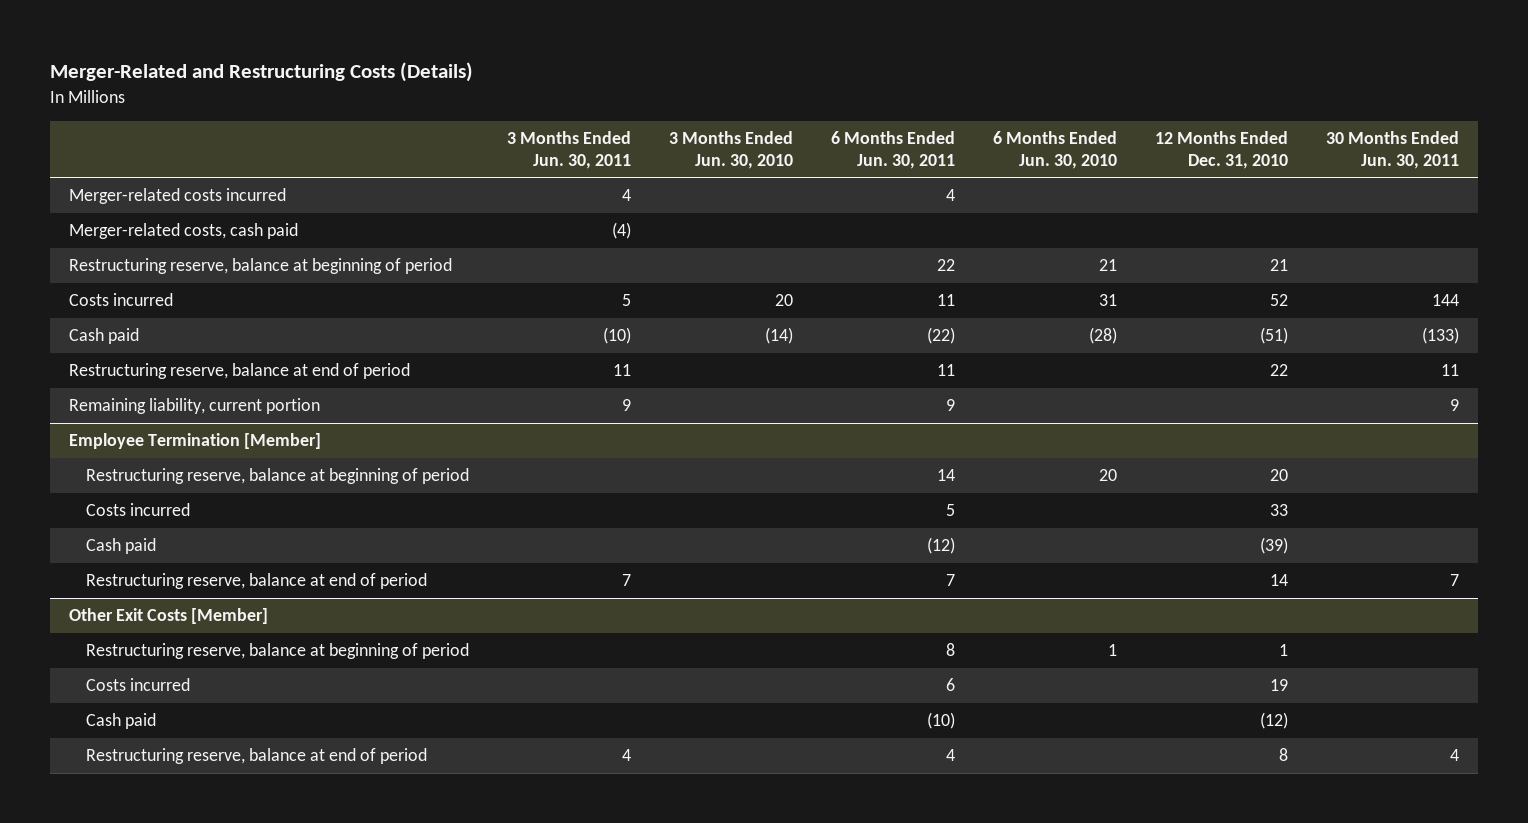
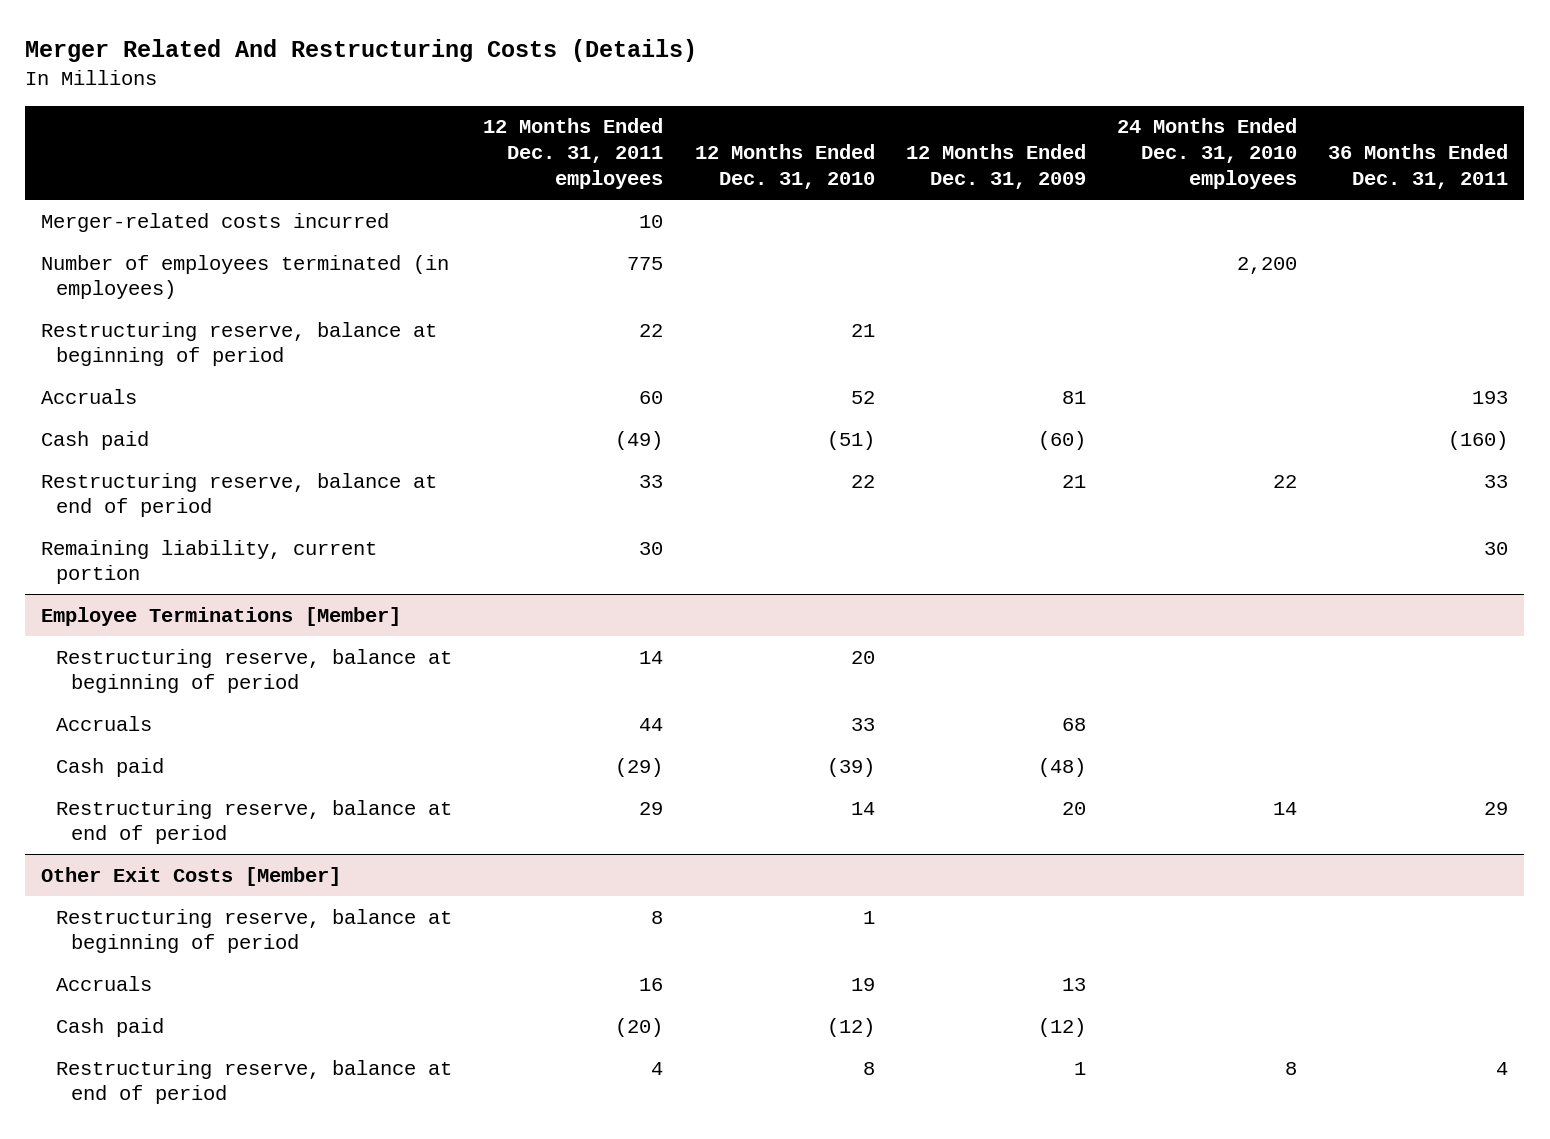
- Merger-Related and Restructuring Costs (Details)
+ Merger Related And Restructuring Costs (Details)
- | 3 Months Ended Jun. 30, 2011 | 3 Months Ended Jun. 30, 2010 | 6 Months Ended Jun. 30, 2011 | 6 Months Ended Jun. 30, 2010 | 12 Months Ended Dec. 31, 2010 | 30 Months Ended Jun. 30, 2011
+ | 12 Months Ended Dec. 31, 2011 employees | 12 Months Ended Dec. 31, 2010 | 12 Months Ended Dec. 31, 2009 | 24 Months Ended Dec. 31, 2010 employees | 36 Months Ended Dec. 31, 2011
- Merger-related costs, cash paid | (4) | | | | |
+ Number of employees terminated (in employees) | 775 | | | 2,200 |
- Costs incurred | 5 | 20 | 11 | 31 | 52 | 144
+ Accruals | 60 | 52 | 81 | | 193
- Employee Termination [Member]
+ Employee Terminations [Member]
- Costs incurred | | | 5 | | 33 |
+ Accruals | 44 | 33 | 68 | |
@ Other Exit Costs [Member]
- Costs incurred | | | 6 | | 19 |
+ Accruals | 16 | 19 | 13 | |

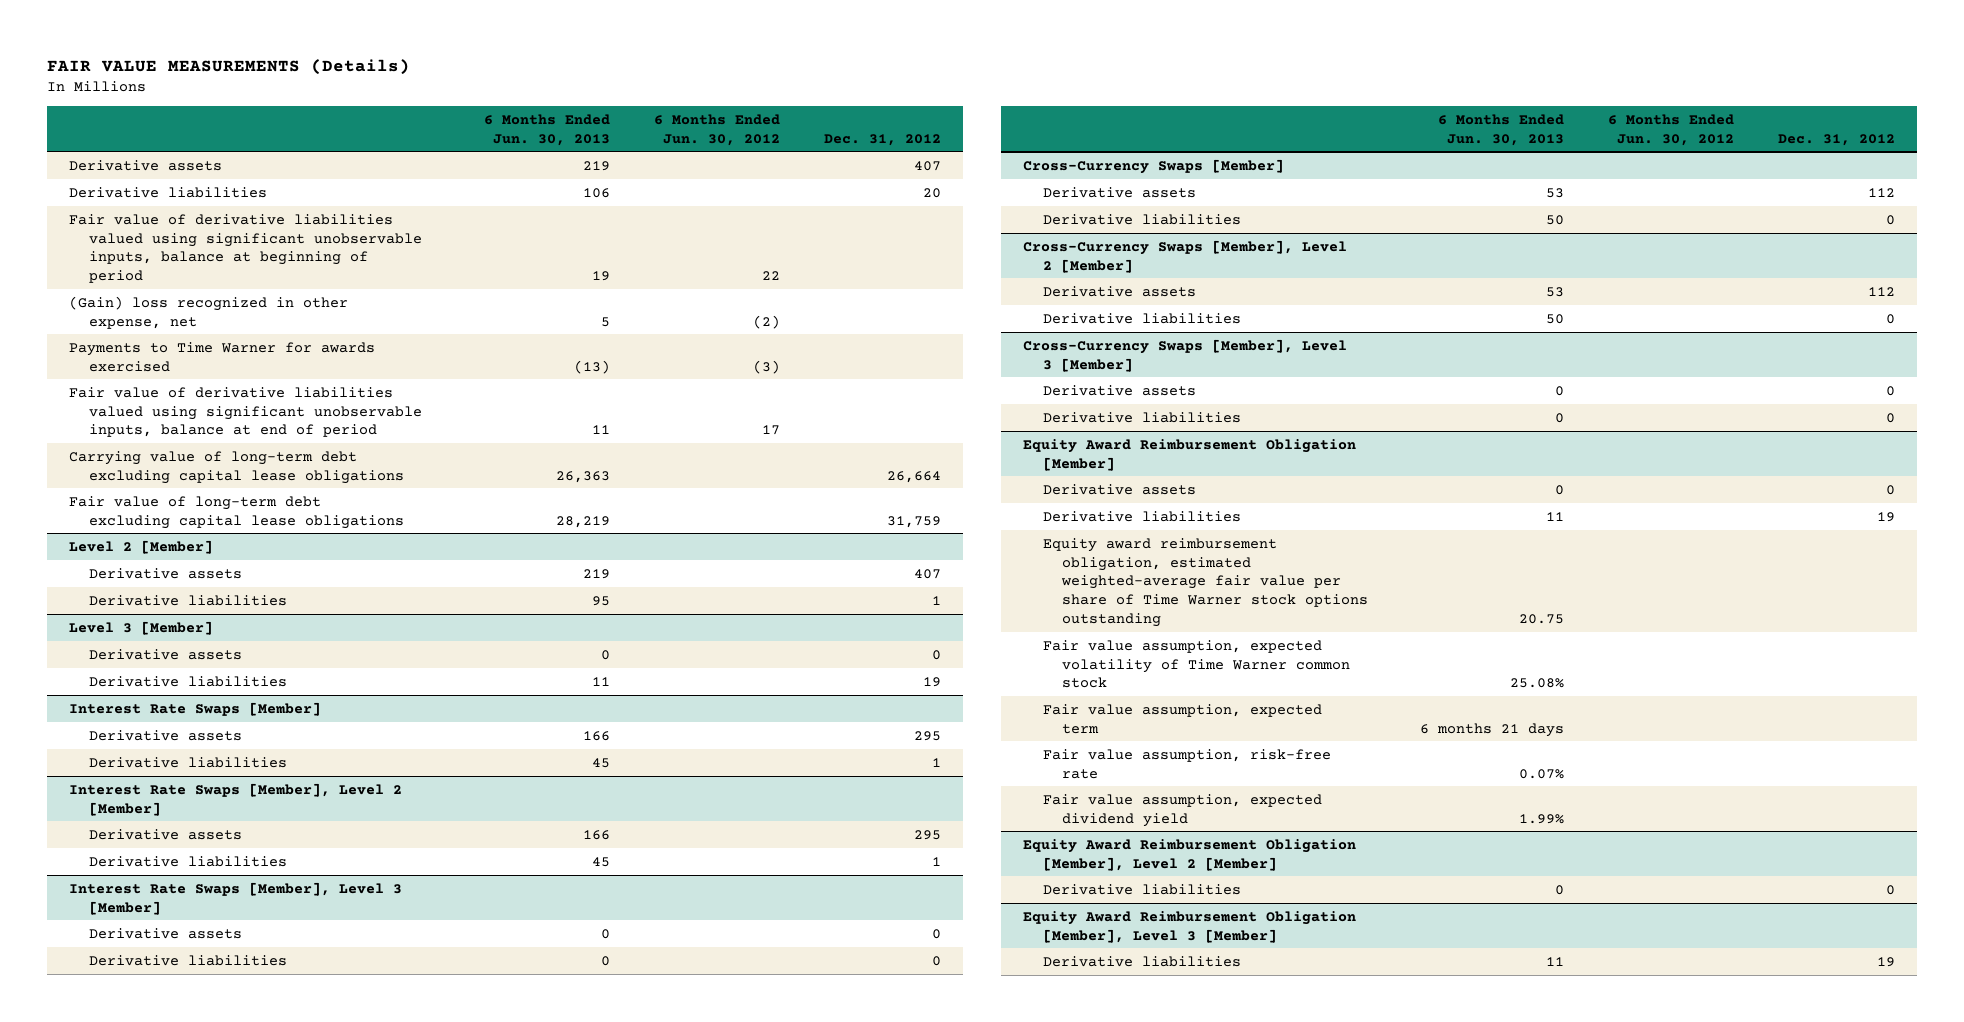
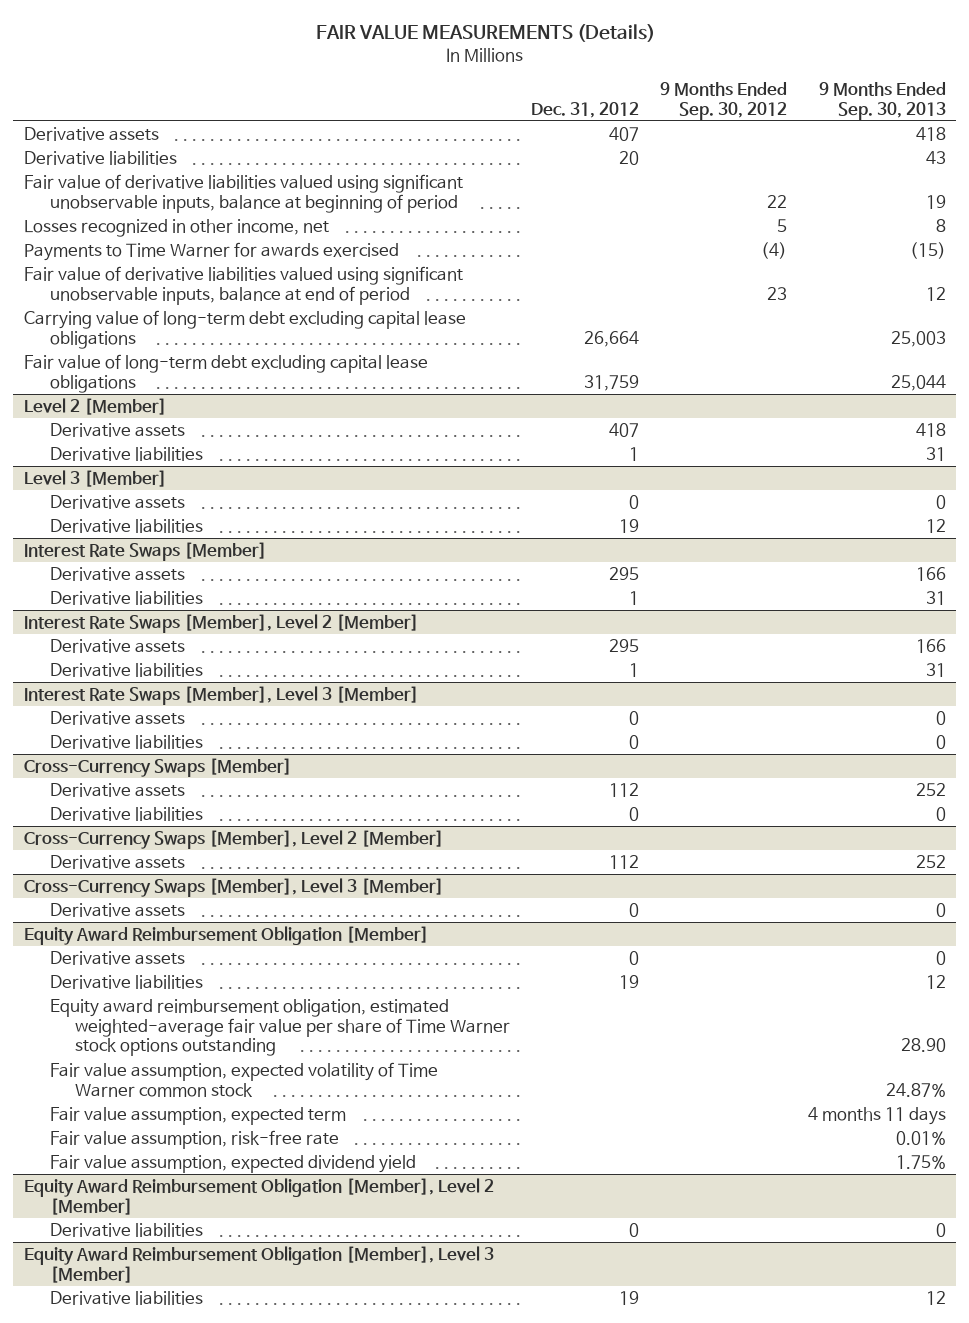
- | 6 Months Ended Jun. 30, 2013 | 6 Months Ended Jun. 30, 2012 | Dec. 31, 2012
+ | Dec. 31, 2012 | 9 Months Ended Sep. 30, 2012 | 9 Months Ended Sep. 30, 2013
- (Gain) loss recognized in other expense, net | 5 | (2) |
+ Losses recognized in other income, net | | 5 | 8
@ Cross-Currency Swaps [Member], Level 2 [Member]
- Derivative liabilities | 50 | | 0
@ Cross-Currency Swaps [Member], Level 3 [Member]
- Derivative liabilities | 0 | | 0

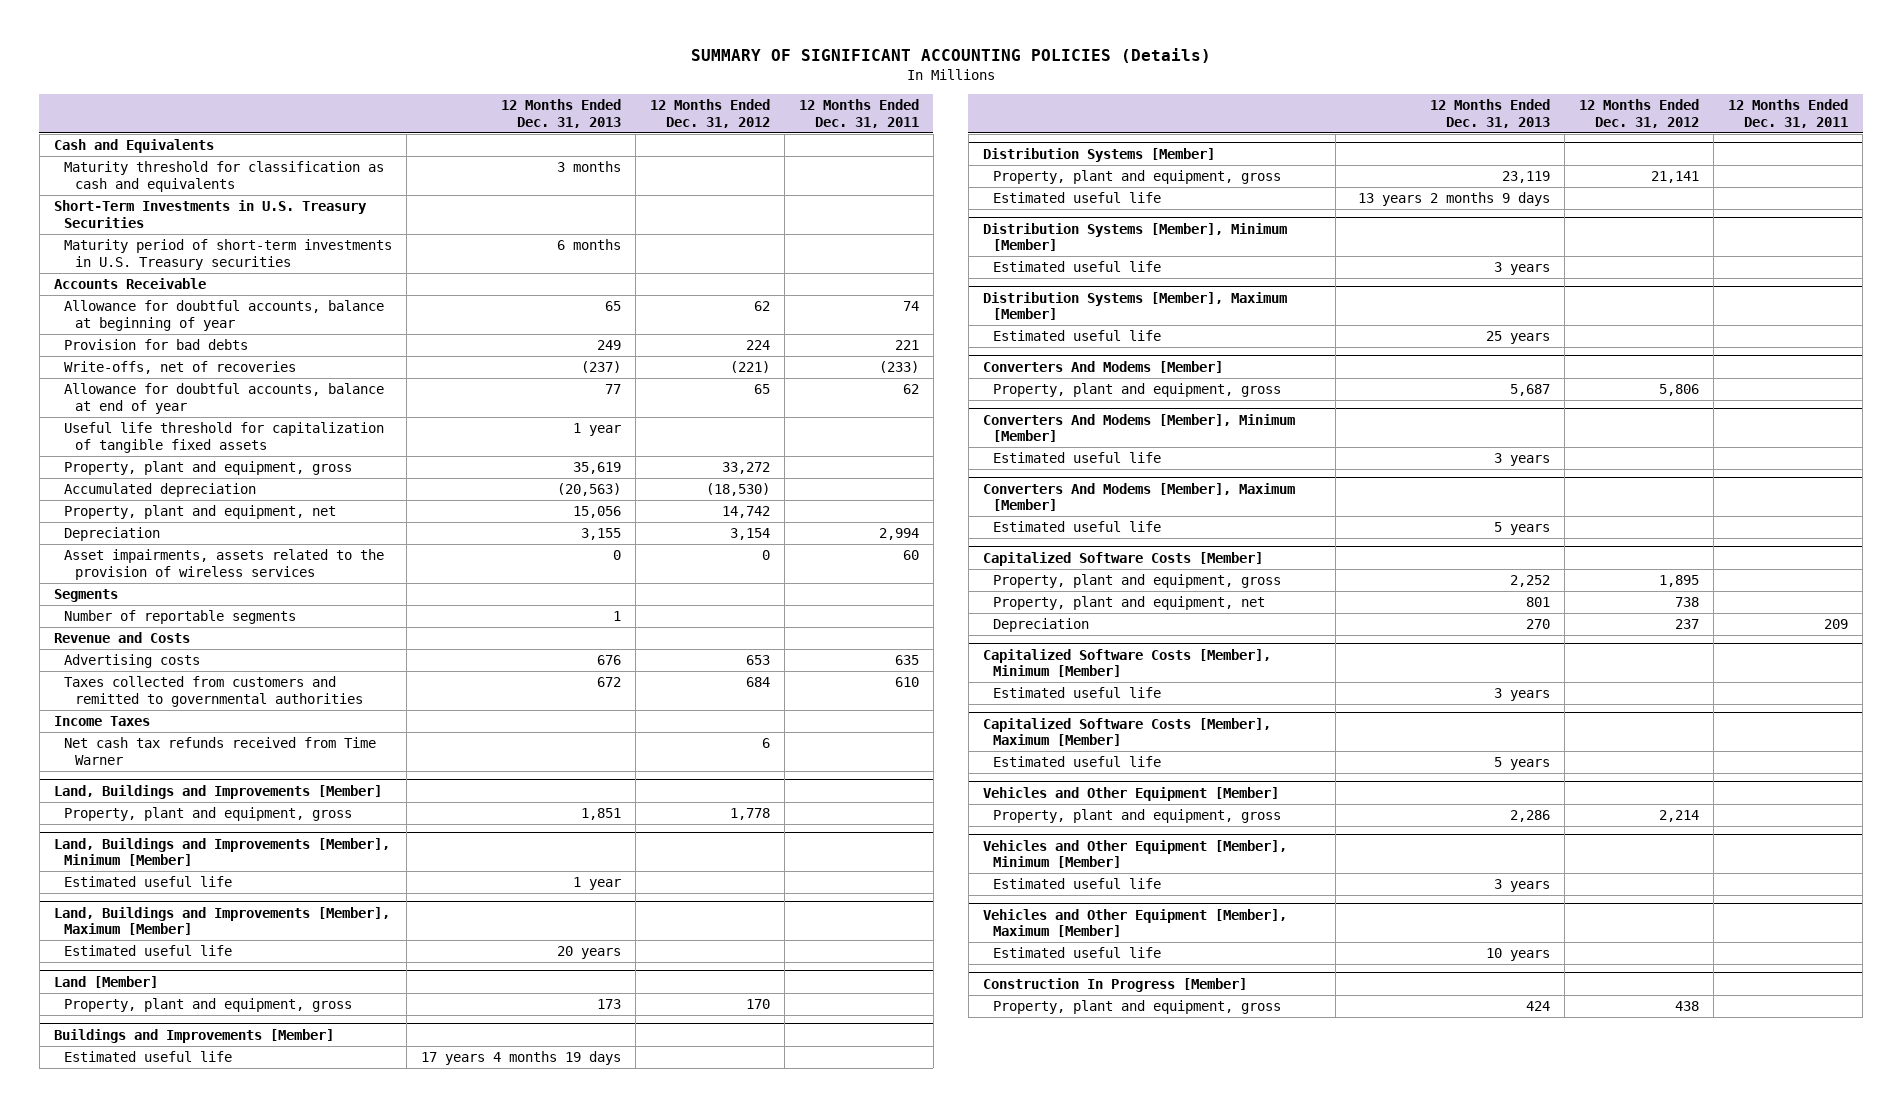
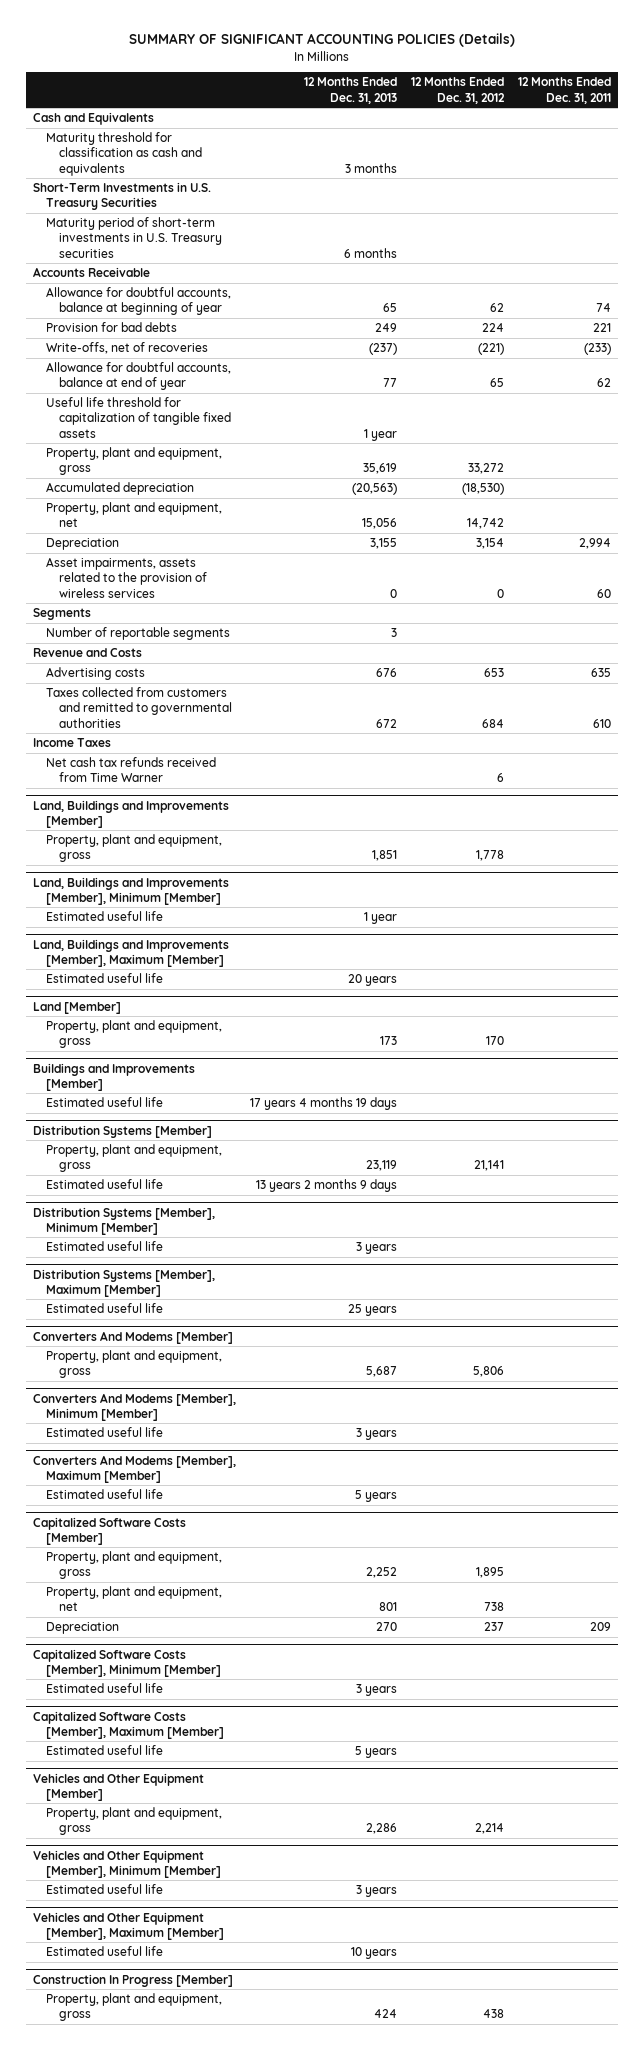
- Number of reportable segments | 1 | |
+ Number of reportable segments | 3 | |

